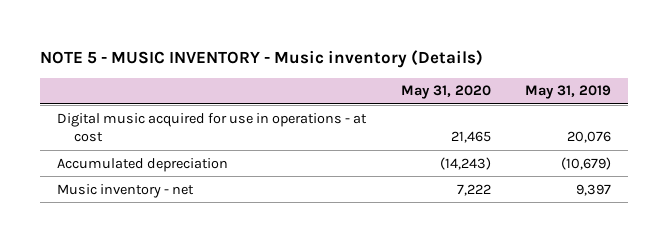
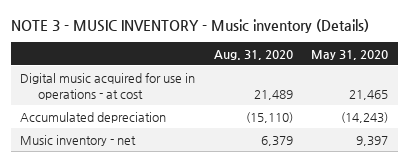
- NOTE 5 - MUSIC INVENTORY - Music inventory (Details)
+ NOTE 3 - MUSIC INVENTORY - Music inventory (Details)
- | May 31, 2020 | May 31, 2019
+ | Aug. 31, 2020 | May 31, 2020
- Music inventory - net | 7,222 | 9,397
+ Music inventory - net | 6,379 | 9,397

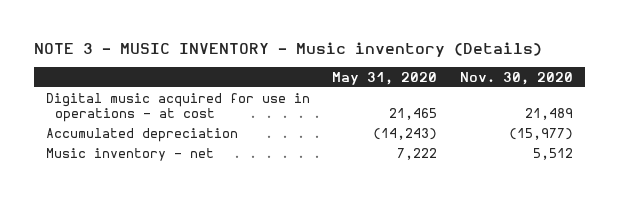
- | Aug. 31, 2020 | May 31, 2020
+ | May 31, 2020 | Nov. 30, 2020
- Music inventory - net | 6,379 | 9,397
+ Music inventory - net | 7,222 | 5,512

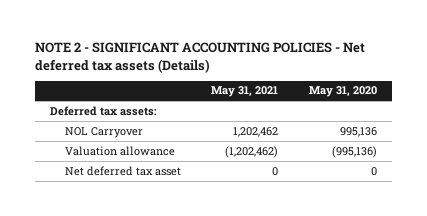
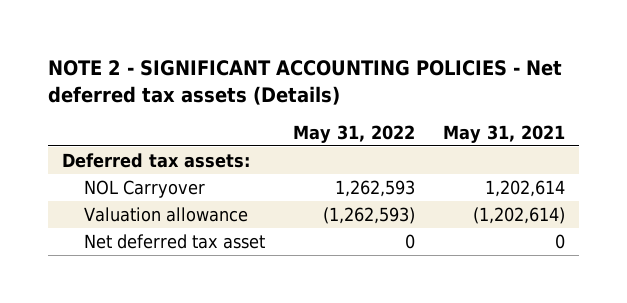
- | May 31, 2021 | May 31, 2020
+ | May 31, 2022 | May 31, 2021
- NOL Carryover | 1,202,462 | 995,136
- Valuation allowance | (1,202,462) | (995,136)
+ NOL Carryover | 1,262,593 | 1,202,614
+ Valuation allowance | (1,262,593) | (1,202,614)

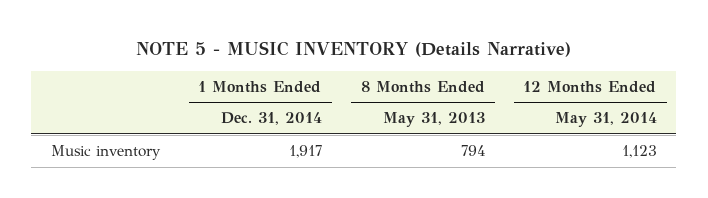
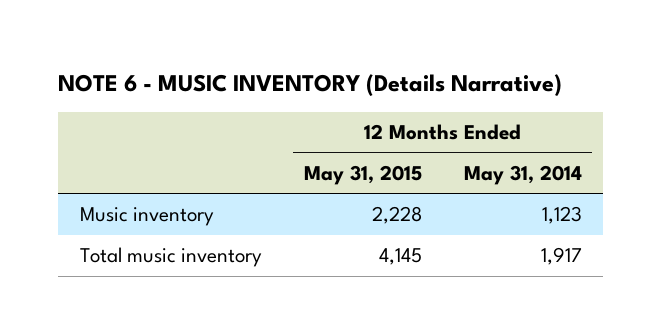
- NOTE 5 - MUSIC INVENTORY (Details Narrative)
+ NOTE 6 - MUSIC INVENTORY (Details Narrative)
- | 1 Months Ended Dec. 31, 2014 | 8 Months Ended May 31, 2013 | 12 Months Ended May 31, 2014
+ | 12 Months Ended May 31, 2015 | 12 Months Ended May 31, 2014
+ Total music inventory | 4,145 | 1,917

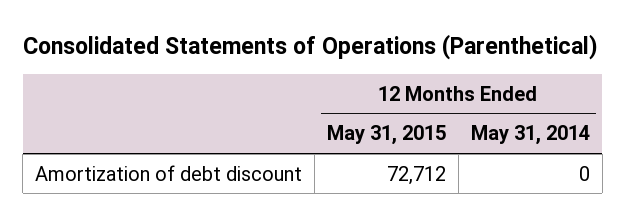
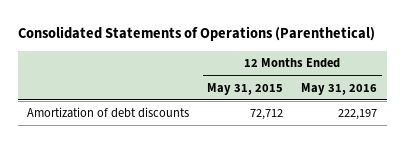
- | 12 Months Ended May 31, 2015 | 12 Months Ended May 31, 2014
+ | 12 Months Ended May 31, 2015 | 12 Months Ended May 31, 2016
- Amortization of debt discount | 72,712 | 0
+ Amortization of debt discounts | 72,712 | 222,197

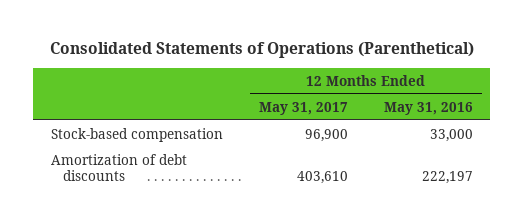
- | 12 Months Ended May 31, 2015 | 12 Months Ended May 31, 2016
+ | 12 Months Ended May 31, 2017 | 12 Months Ended May 31, 2016
+ Stock-based compensation | 96,900 | 33,000

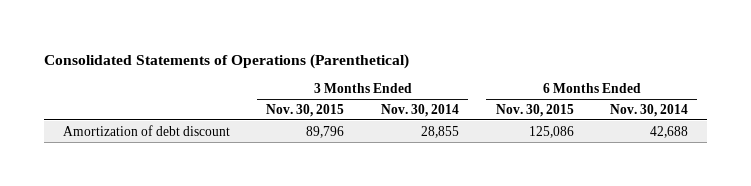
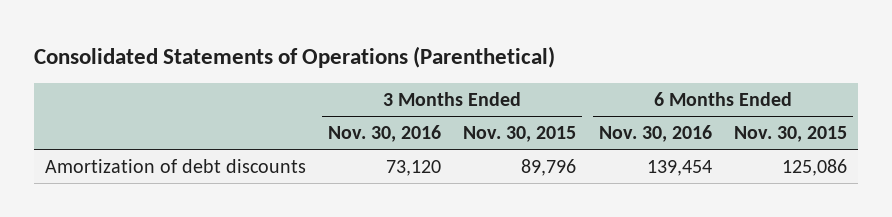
- | 3 Months Ended Nov. 30, 2015 | 3 Months Ended Nov. 30, 2014 | 6 Months Ended Nov. 30, 2015 | 6 Months Ended Nov. 30, 2014
+ | 3 Months Ended Nov. 30, 2016 | 3 Months Ended Nov. 30, 2015 | 6 Months Ended Nov. 30, 2016 | 6 Months Ended Nov. 30, 2015
- Amortization of debt discount | 89,796 | 28,855 | 125,086 | 42,688
+ Amortization of debt discounts | 73,120 | 89,796 | 139,454 | 125,086

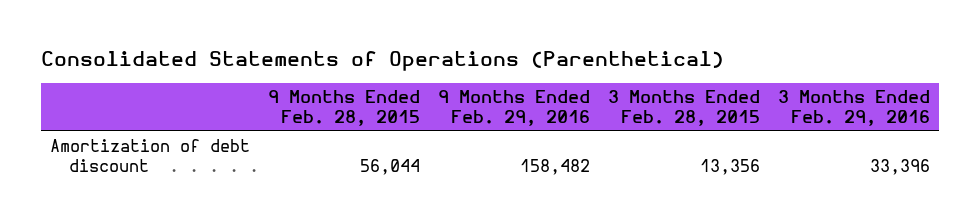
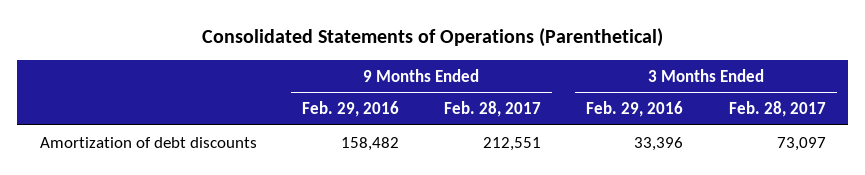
- | 9 Months Ended Feb. 28, 2015 | 9 Months Ended Feb. 29, 2016 | 3 Months Ended Feb. 28, 2015 | 3 Months Ended Feb. 29, 2016
+ | 9 Months Ended Feb. 29, 2016 | 9 Months Ended Feb. 28, 2017 | 3 Months Ended Feb. 29, 2016 | 3 Months Ended Feb. 28, 2017
- Amortization of debt discount | 56,044 | 158,482 | 13,356 | 33,396
+ Amortization of debt discounts | 158,482 | 212,551 | 33,396 | 73,097

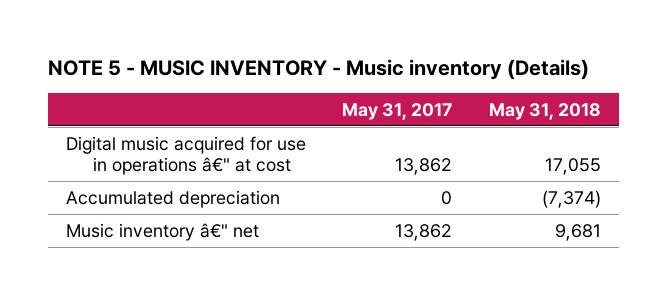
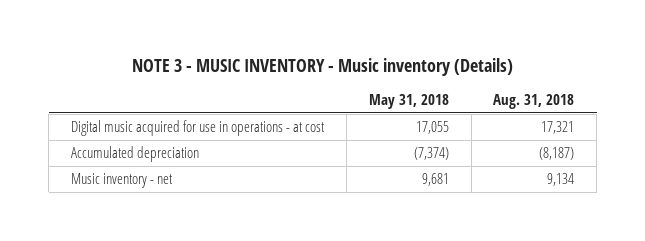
- NOTE 5 - MUSIC INVENTORY - Music inventory (Details)
+ NOTE 3 - MUSIC INVENTORY - Music inventory (Details)
- | May 31, 2017 | May 31, 2018
+ | May 31, 2018 | Aug. 31, 2018
- Digital music acquired for use in operations â€" at cost | 13,862 | 17,055
+ Digital music acquired for use in operations - at cost | 17,055 | 17,321
- Music inventory â€" net | 13,862 | 9,681
+ Music inventory - net | 9,681 | 9,134

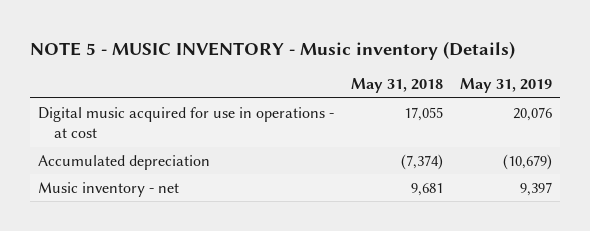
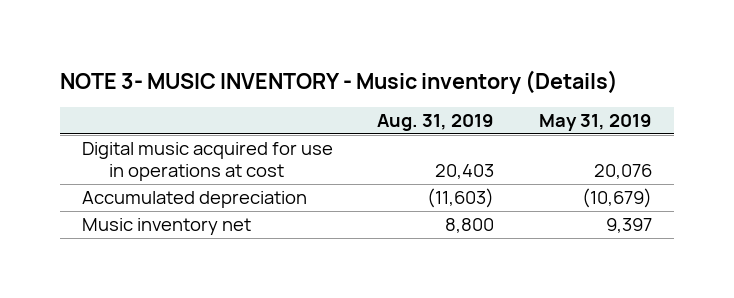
- NOTE 5 - MUSIC INVENTORY - Music inventory (Details)
+ NOTE 3- MUSIC INVENTORY - Music inventory (Details)
- | May 31, 2018 | May 31, 2019
+ | Aug. 31, 2019 | May 31, 2019
- Digital music acquired for use in operations - at cost | 17,055 | 20,076
+ Digital music acquired for use in operations at cost | 20,403 | 20,076
- Music inventory - net | 9,681 | 9,397
+ Music inventory net | 8,800 | 9,397

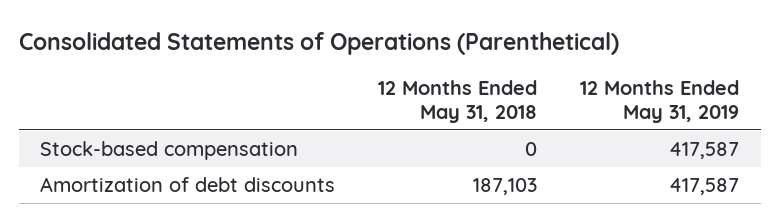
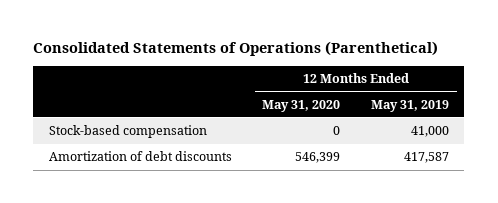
- | 12 Months Ended May 31, 2018 | 12 Months Ended May 31, 2019
+ | 12 Months Ended May 31, 2020 | 12 Months Ended May 31, 2019
- Stock-based compensation | 0 | 417,587
+ Stock-based compensation | 0 | 41,000

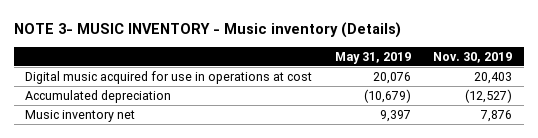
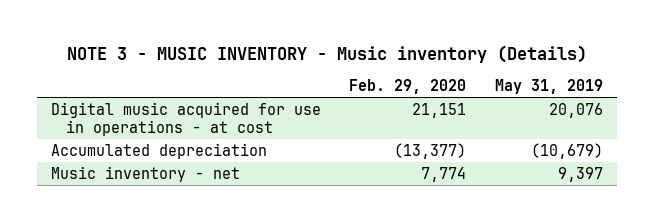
- NOTE 3- MUSIC INVENTORY - Music inventory (Details)
+ NOTE 3 - MUSIC INVENTORY - Music inventory (Details)
- | May 31, 2019 | Nov. 30, 2019
+ | Feb. 29, 2020 | May 31, 2019
- Digital music acquired for use in operations at cost | 20,076 | 20,403
+ Digital music acquired for use in operations - at cost | 21,151 | 20,076
- Music inventory net | 9,397 | 7,876
+ Music inventory - net | 7,774 | 9,397

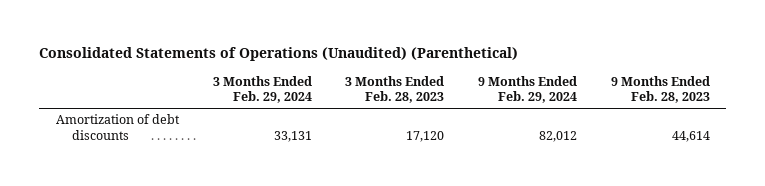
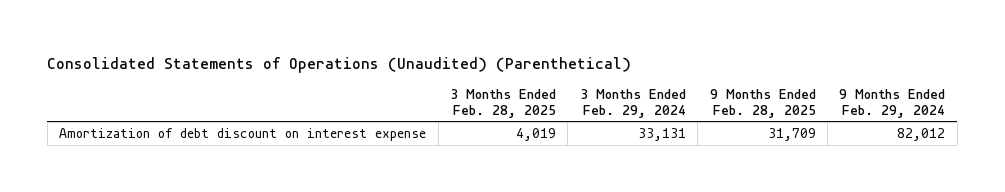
- | 3 Months Ended Feb. 29, 2024 | 3 Months Ended Feb. 28, 2023 | 9 Months Ended Feb. 29, 2024 | 9 Months Ended Feb. 28, 2023
+ | 3 Months Ended Feb. 28, 2025 | 3 Months Ended Feb. 29, 2024 | 9 Months Ended Feb. 28, 2025 | 9 Months Ended Feb. 29, 2024
- Amortization of debt discounts | 33,131 | 17,120 | 82,012 | 44,614
+ Amortization of debt discount on interest expense | 4,019 | 33,131 | 31,709 | 82,012

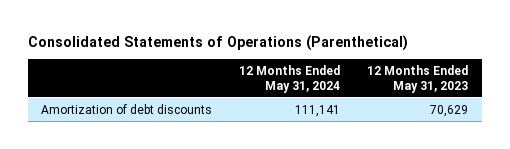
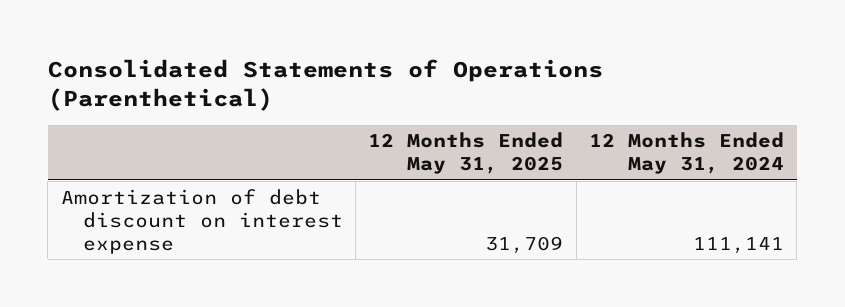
- | 12 Months Ended May 31, 2024 | 12 Months Ended May 31, 2023
+ | 12 Months Ended May 31, 2025 | 12 Months Ended May 31, 2024
- Amortization of debt discounts | 111,141 | 70,629
+ Amortization of debt discount on interest expense | 31,709 | 111,141

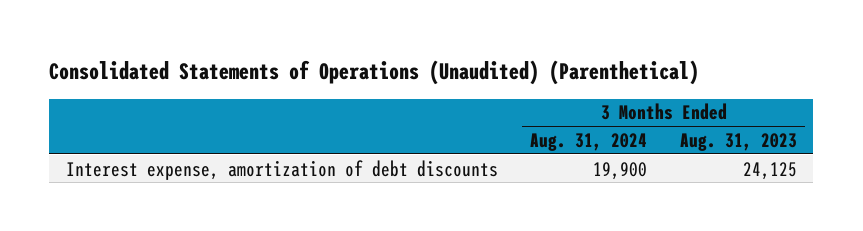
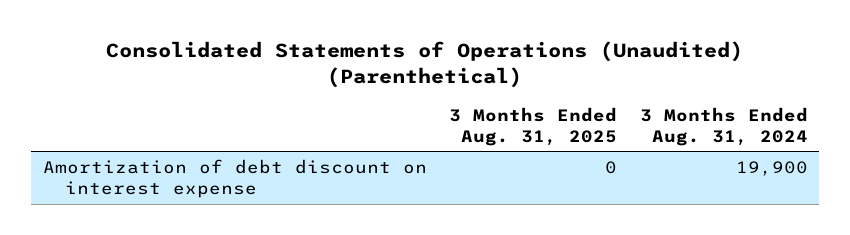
- | 3 Months Ended Aug. 31, 2024 | 3 Months Ended Aug. 31, 2023
+ | 3 Months Ended Aug. 31, 2025 | 3 Months Ended Aug. 31, 2024
- Interest expense, amortization of debt discounts | 19,900 | 24,125
+ Amortization of debt discount on interest expense | 0 | 19,900

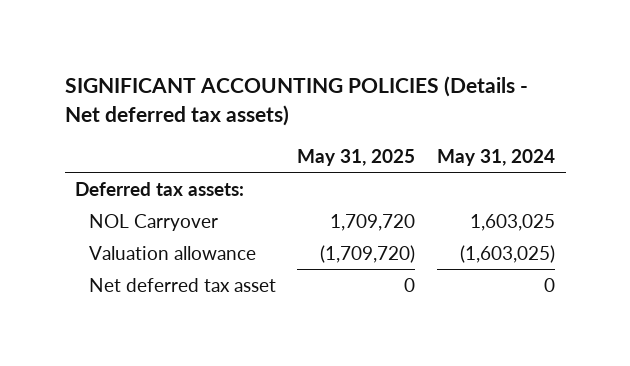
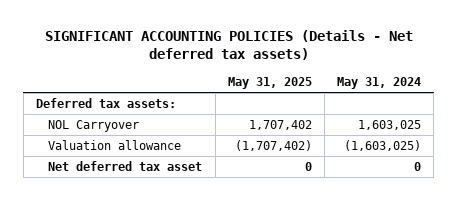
- NOL Carryover | 1,709,720 | 1,603,025
- Valuation allowance | (1,709,720) | (1,603,025)
+ NOL Carryover | 1,707,402 | 1,603,025
+ Valuation allowance | (1,707,402) | (1,603,025)

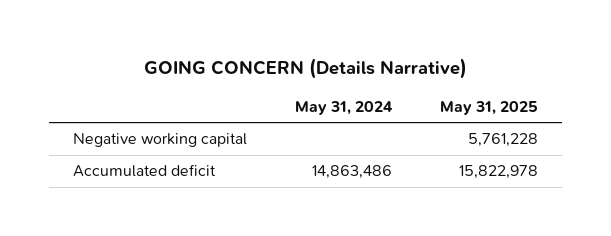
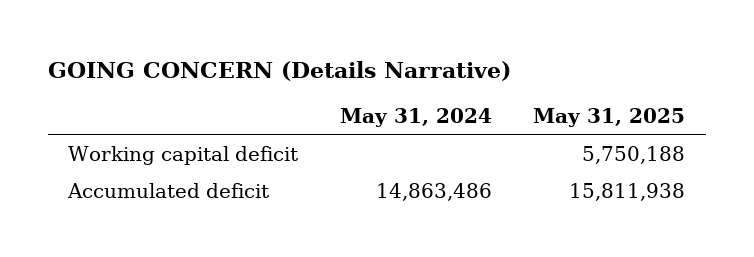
- Negative working capital | | 5,761,228
- Accumulated deficit | 14,863,486 | 15,822,978
+ Working capital deficit | | 5,750,188
+ Accumulated deficit | 14,863,486 | 15,811,938

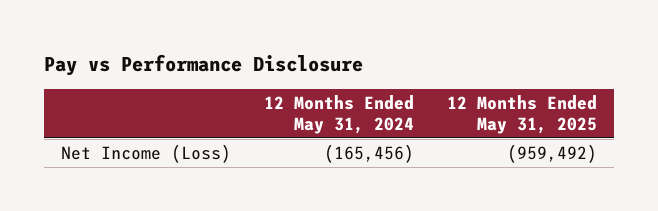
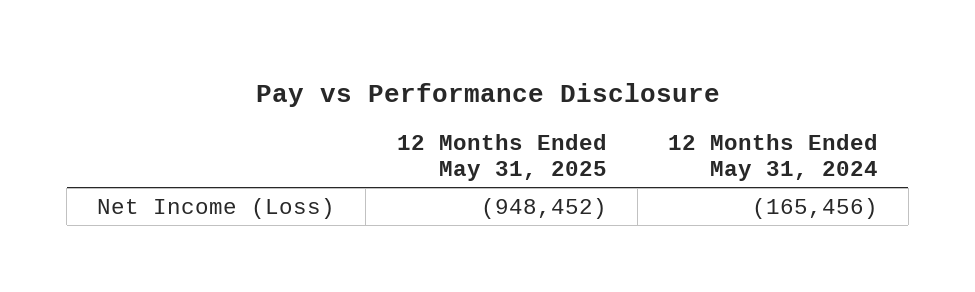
- | 12 Months Ended May 31, 2024 | 12 Months Ended May 31, 2025
+ | 12 Months Ended May 31, 2025 | 12 Months Ended May 31, 2024
- Net Income (Loss) | (165,456) | (959,492)
+ Net Income (Loss) | (948,452) | (165,456)

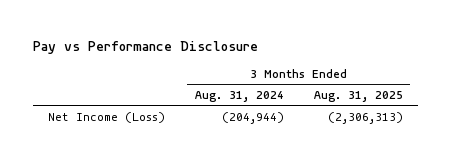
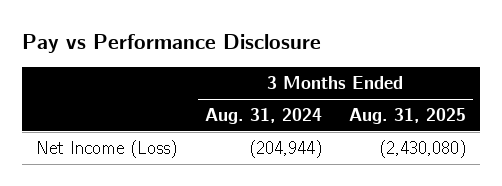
- Net Income (Loss) | (204,944) | (2,306,313)
+ Net Income (Loss) | (204,944) | (2,430,080)

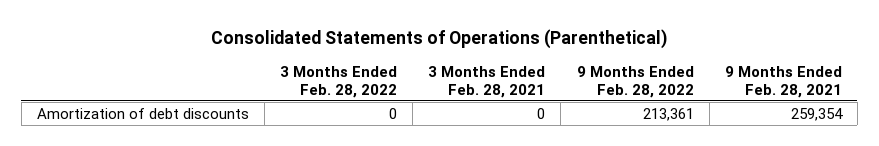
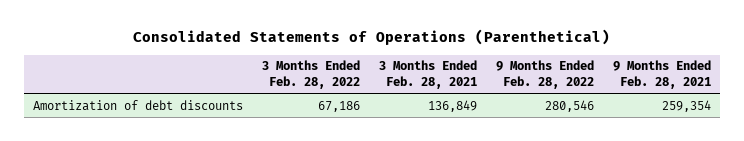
- Amortization of debt discounts | 0 | 0 | 213,361 | 259,354
+ Amortization of debt discounts | 67,186 | 136,849 | 280,546 | 259,354

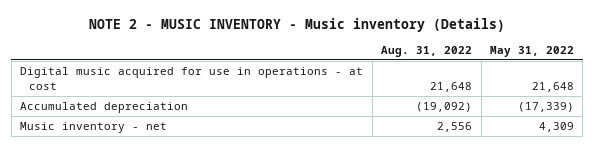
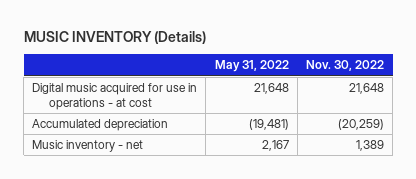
- NOTE 2 - MUSIC INVENTORY - Music inventory (Details)
+ MUSIC INVENTORY (Details)
- | Aug. 31, 2022 | May 31, 2022
+ | May 31, 2022 | Nov. 30, 2022
- Accumulated depreciation | (19,092) | (17,339)
- Music inventory - net | 2,556 | 4,309
+ Accumulated depreciation | (19,481) | (20,259)
+ Music inventory - net | 2,167 | 1,389

